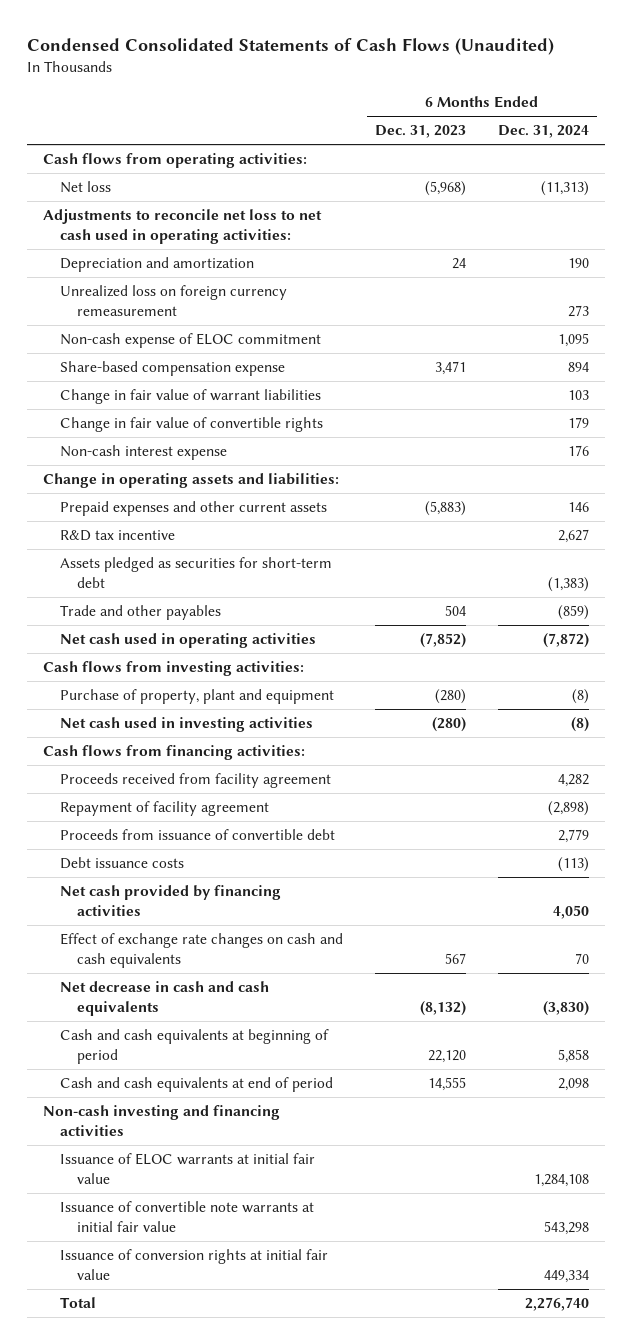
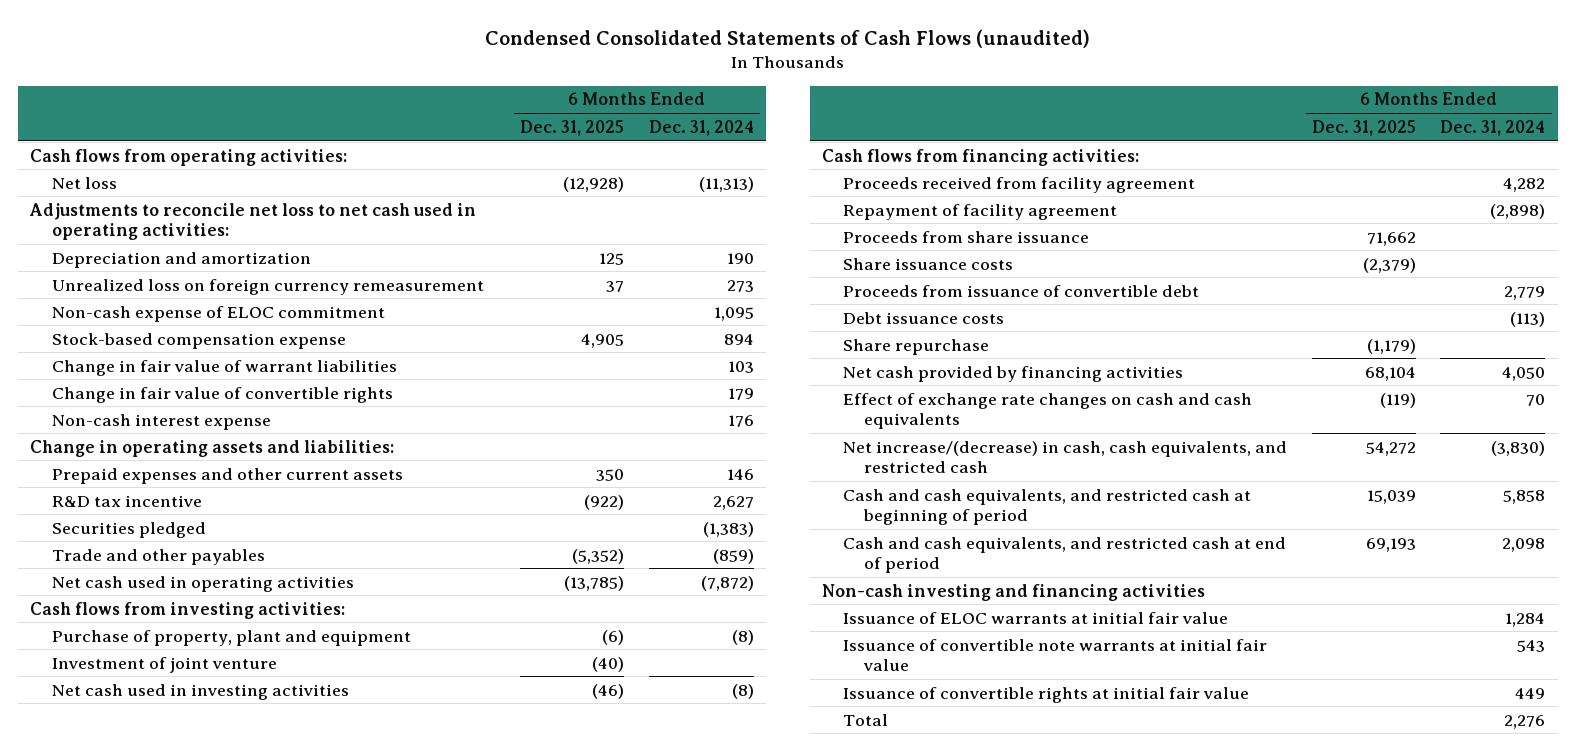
- Condensed Consolidated Statements of Cash Flows (Unaudited)
+ Condensed Consolidated Statements of Cash Flows (unaudited)
- | 6 Months Ended Dec. 31, 2023 | 6 Months Ended Dec. 31, 2024
+ | 6 Months Ended Dec. 31, 2025 | 6 Months Ended Dec. 31, 2024
- Share-based compensation expense | 3,471 | 894
+ Stock-based compensation expense | 4,905 | 894
- Assets pledged as securities for short-term debt | | (1,383)
+ Securities pledged | | (1,383)
+ Investment of joint venture | (40) |
+ Proceeds from share issuance | 71,662 |
+ Share issuance costs | (2,379) |
+ Share repurchase | (1,179) |
- Net decrease in cash and cash equivalents | (8,132) | (3,830)
- Cash and cash equivalents at beginning of period | 22,120 | 5,858
- Cash and cash equivalents at end of period | 14,555 | 2,098
+ Net increase/(decrease) in cash, cash equivalents, and restricted cash | 54,272 | (3,830)
+ Cash and cash equivalents, and restricted cash at beginning of period | 15,039 | 5,858
+ Cash and cash equivalents, and restricted cash at end of period | 69,193 | 2,098
- Issuance of ELOC warrants at initial fair value | | 1,284,108
- Issuance of convertible note warrants at initial fair value | | 543,298
- Issuance of conversion rights at initial fair value | | 449,334
- Total | | 2,276,740
+ Issuance of ELOC warrants at initial fair value | | 1,284
+ Issuance of convertible note warrants at initial fair value | | 543
+ Issuance of convertible rights at initial fair value | | 449
+ Total | | 2,276

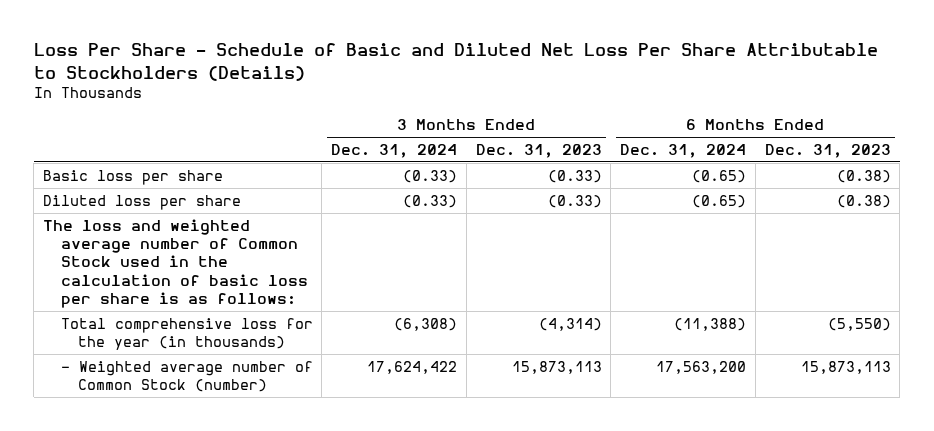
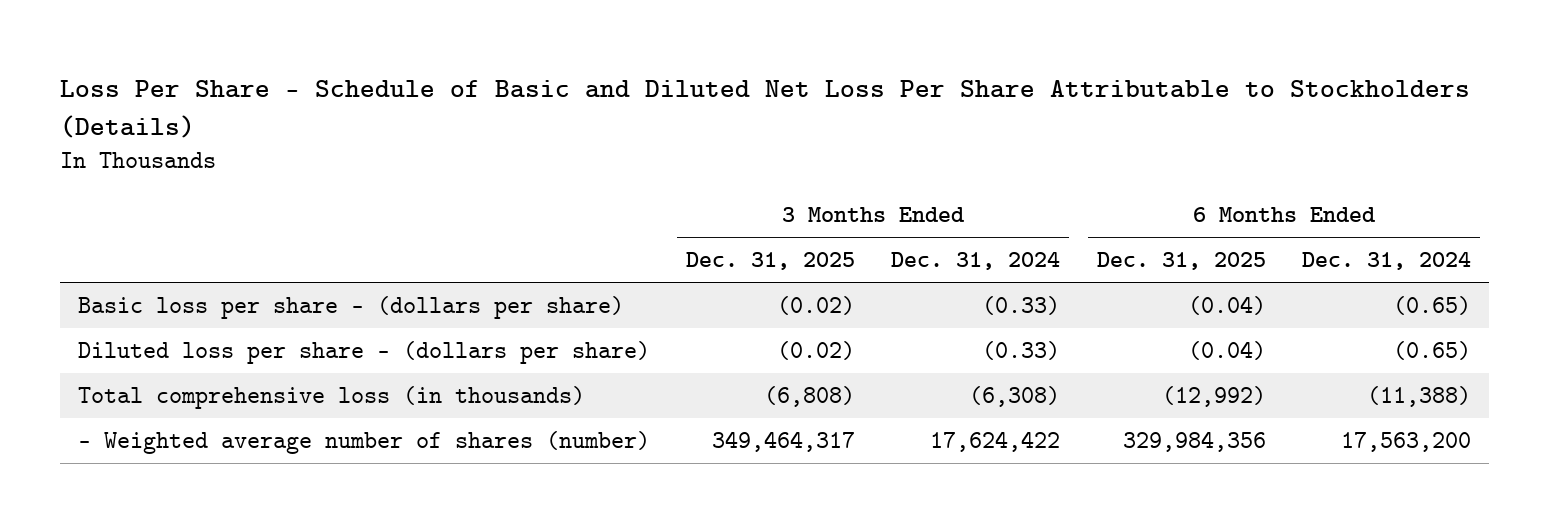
- | 3 Months Ended Dec. 31, 2024 | 3 Months Ended Dec. 31, 2023 | 6 Months Ended Dec. 31, 2024 | 6 Months Ended Dec. 31, 2023
+ | 3 Months Ended Dec. 31, 2025 | 3 Months Ended Dec. 31, 2024 | 6 Months Ended Dec. 31, 2025 | 6 Months Ended Dec. 31, 2024
- Basic loss per share | (0.33) | (0.33) | (0.65) | (0.38)
- Diluted loss per share | (0.33) | (0.33) | (0.65) | (0.38)
- The loss and weighted average number of Common Stock used in the calculation of basic loss per share is as follows:
- Total comprehensive loss for the year (in thousands) | (6,308) | (4,314) | (11,388) | (5,550)
- - Weighted average number of Common Stock (number) | 17,624,422 | 15,873,113 | 17,563,200 | 15,873,113
+ Basic loss per share - (dollars per share) | (0.02) | (0.33) | (0.04) | (0.65)
+ Diluted loss per share - (dollars per share) | (0.02) | (0.33) | (0.04) | (0.65)
+ Total comprehensive loss (in thousands) | (6,808) | (6,308) | (12,992) | (11,388)
+ - Weighted average number of shares (number) | 349,464,317 | 17,624,422 | 329,984,356 | 17,563,200

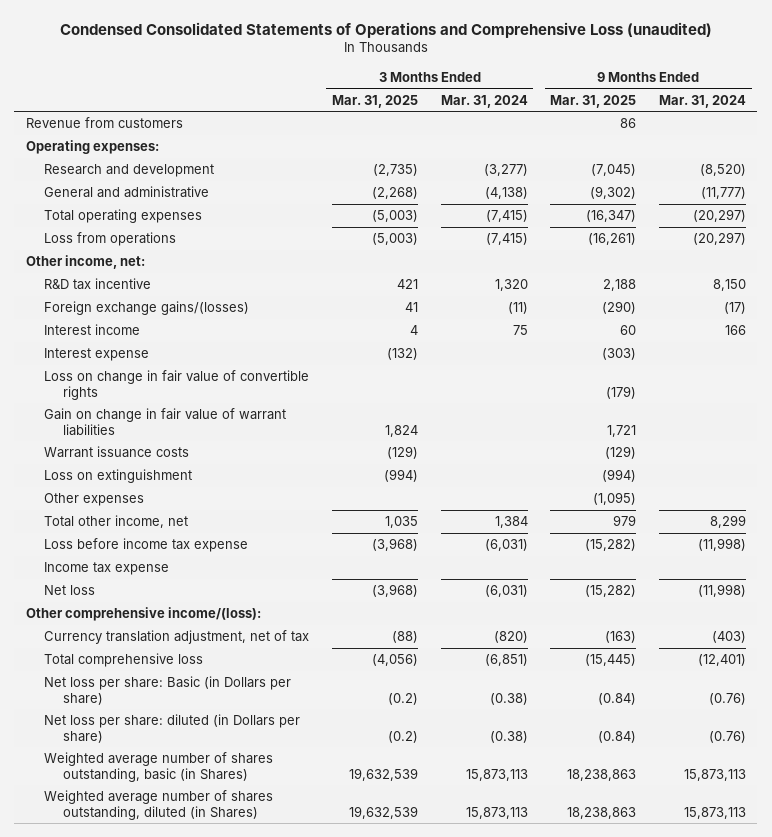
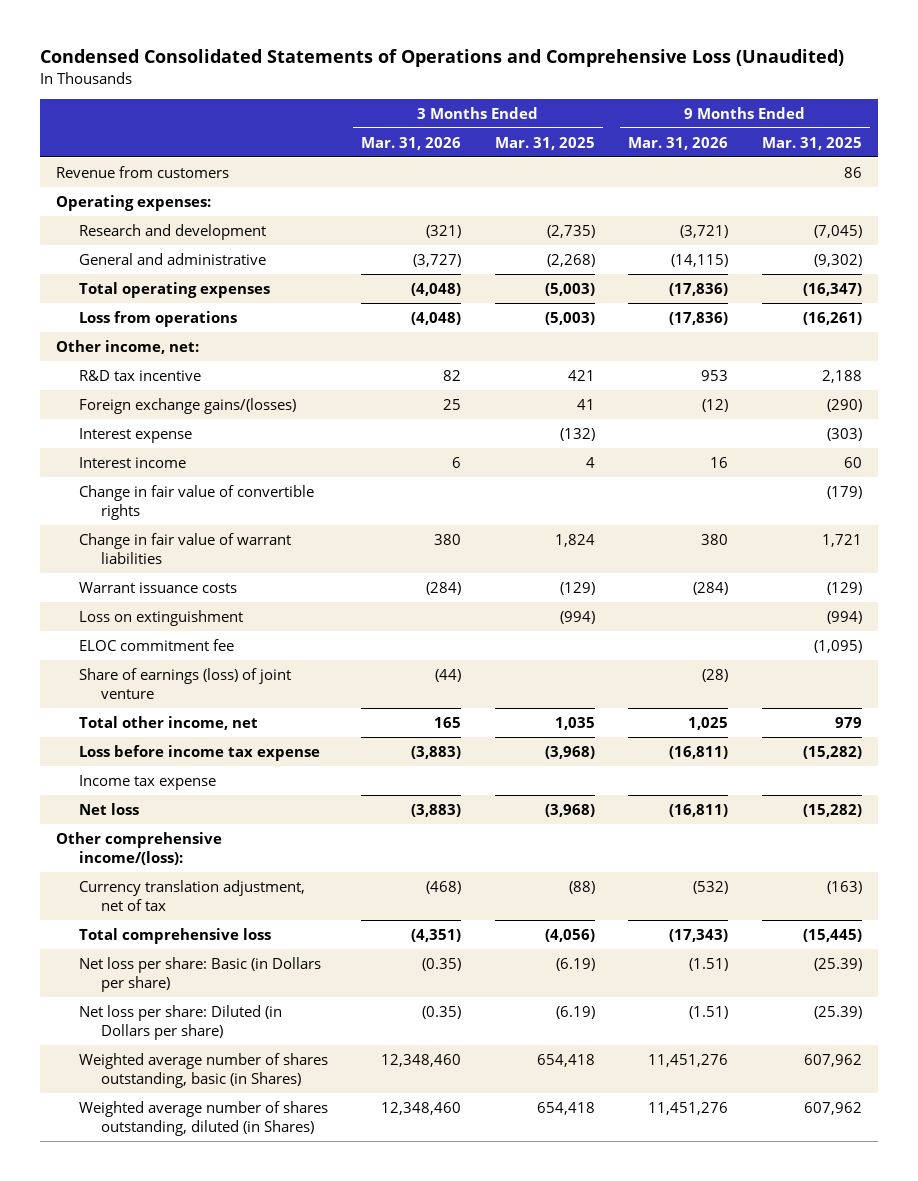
- Condensed Consolidated Statements of Operations and Comprehensive Loss (unaudited)
+ Condensed Consolidated Statements of Operations and Comprehensive Loss (Unaudited)
- | 3 Months Ended Mar. 31, 2025 | 3 Months Ended Mar. 31, 2024 | 9 Months Ended Mar. 31, 2025 | 9 Months Ended Mar. 31, 2024
+ | 3 Months Ended Mar. 31, 2026 | 3 Months Ended Mar. 31, 2025 | 9 Months Ended Mar. 31, 2026 | 9 Months Ended Mar. 31, 2025
- Loss on change in fair value of convertible rights | | | (179) |
- Gain on change in fair value of warrant liabilities | 1,824 | | 1,721 |
moved down: Interest income | 6 | 4 | 16 | 60
+ Change in fair value of convertible rights | | | | (179)
+ Change in fair value of warrant liabilities | 380 | 1,824 | 380 | 1,721
- Other expenses | | | (1,095) |
+ ELOC commitment fee | | | | (1,095)
+ Share of earnings (loss) of joint venture | (44) | | (28) |
- Net loss per share: Basic (in Dollars per share) | (0.2) | (0.38) | (0.84) | (0.76)
- Net loss per share: diluted (in Dollars per share) | (0.2) | (0.38) | (0.84) | (0.76)
- Weighted average number of shares outstanding, basic (in Shares) | 19,632,539 | 15,873,113 | 18,238,863 | 15,873,113
- Weighted average number of shares outstanding, diluted (in Shares) | 19,632,539 | 15,873,113 | 18,238,863 | 15,873,113
+ Net loss per share: Basic (in Dollars per share) | (0.35) | (6.19) | (1.51) | (25.39)
+ Net loss per share: Diluted (in Dollars per share) | (0.35) | (6.19) | (1.51) | (25.39)
+ Weighted average number of shares outstanding, basic (in Shares) | 12,348,460 | 654,418 | 11,451,276 | 607,962
+ Weighted average number of shares outstanding, diluted (in Shares) | 12,348,460 | 654,418 | 11,451,276 | 607,962

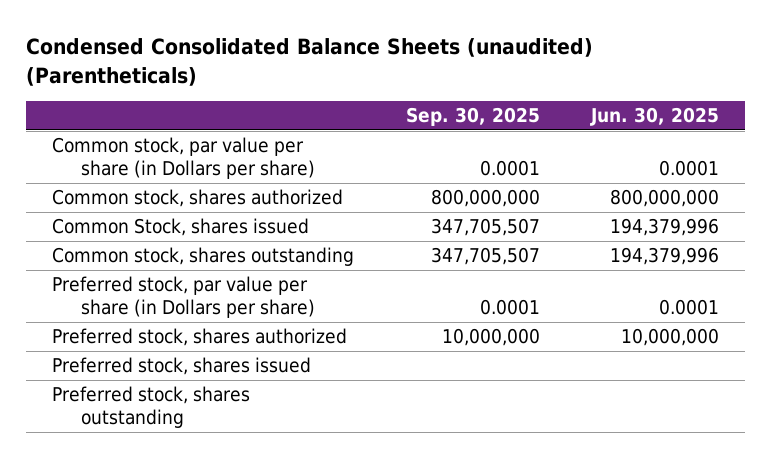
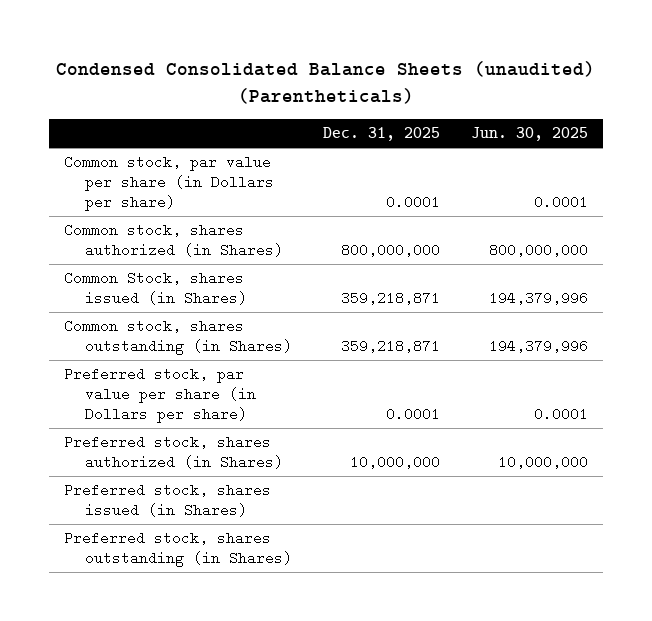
- | Sep. 30, 2025 | Jun. 30, 2025
+ | Dec. 31, 2025 | Jun. 30, 2025
- Common stock, shares authorized | 800,000,000 | 800,000,000
- Common Stock, shares issued | 347,705,507 | 194,379,996
- Common stock, shares outstanding | 347,705,507 | 194,379,996
+ Common stock, shares authorized (in Shares) | 800,000,000 | 800,000,000
+ Common Stock, shares issued (in Shares) | 359,218,871 | 194,379,996
+ Common stock, shares outstanding (in Shares) | 359,218,871 | 194,379,996
- Preferred stock, shares authorized | 10,000,000 | 10,000,000
- Preferred stock, shares issued
- Preferred stock, shares outstanding
+ Preferred stock, shares authorized (in Shares) | 10,000,000 | 10,000,000
+ Preferred stock, shares issued (in Shares)
+ Preferred stock, shares outstanding (in Shares)

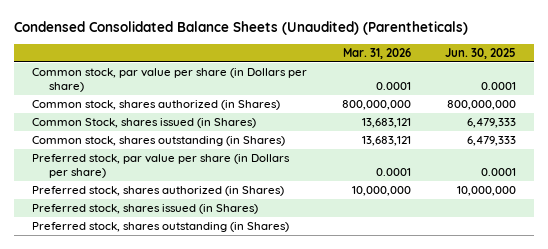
- Condensed Consolidated Balance Sheets (unaudited) (Parentheticals)
+ Condensed Consolidated Balance Sheets (Unaudited) (Parentheticals)
- | Dec. 31, 2025 | Jun. 30, 2025
+ | Mar. 31, 2026 | Jun. 30, 2025
- Common Stock, shares issued (in Shares) | 359,218,871 | 194,379,996
- Common stock, shares outstanding (in Shares) | 359,218,871 | 194,379,996
+ Common Stock, shares issued (in Shares) | 13,683,121 | 6,479,333
+ Common stock, shares outstanding (in Shares) | 13,683,121 | 6,479,333

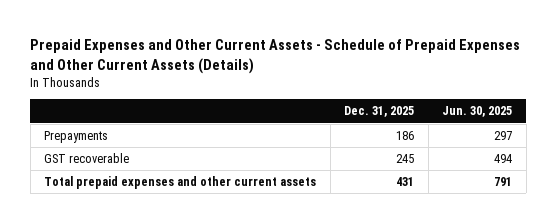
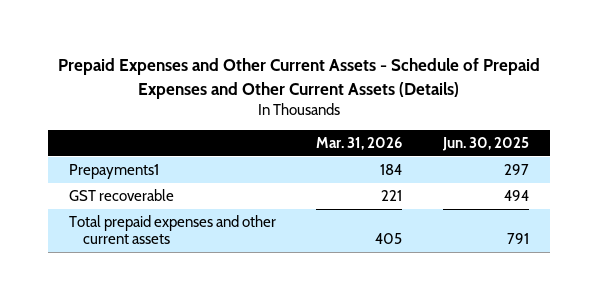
- | Dec. 31, 2025 | Jun. 30, 2025
+ | Mar. 31, 2026 | Jun. 30, 2025
- Prepayments | 186 | 297
+ Prepayments1 | 184 | 297

